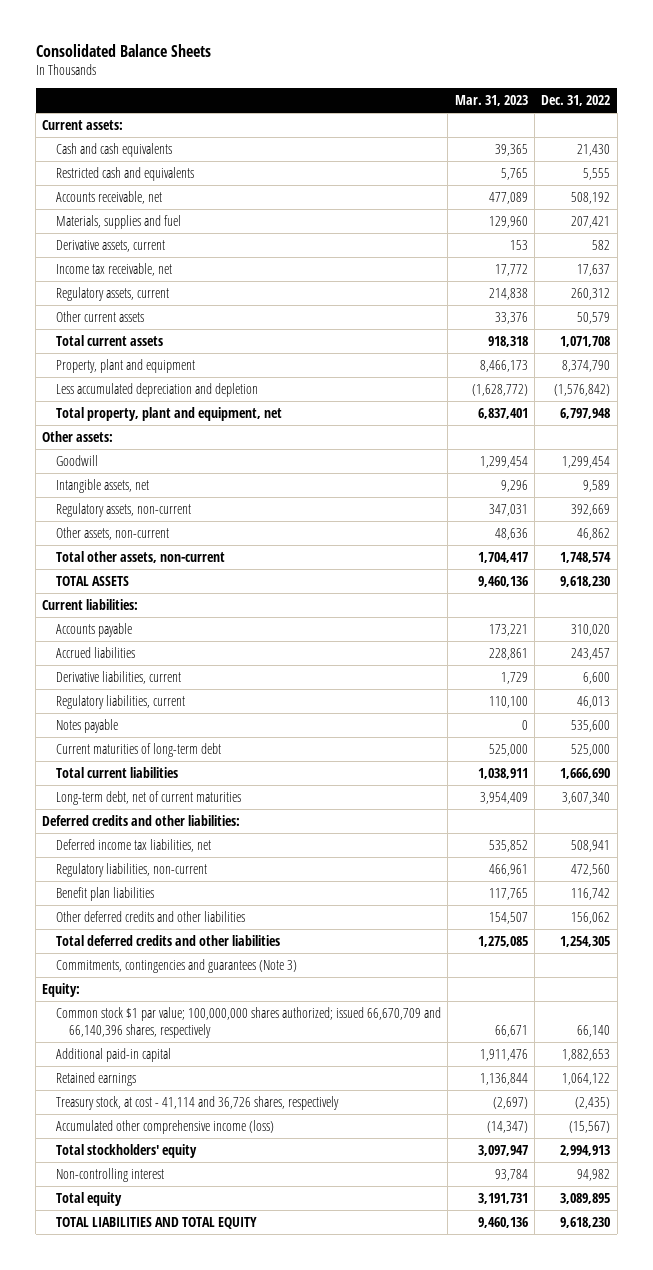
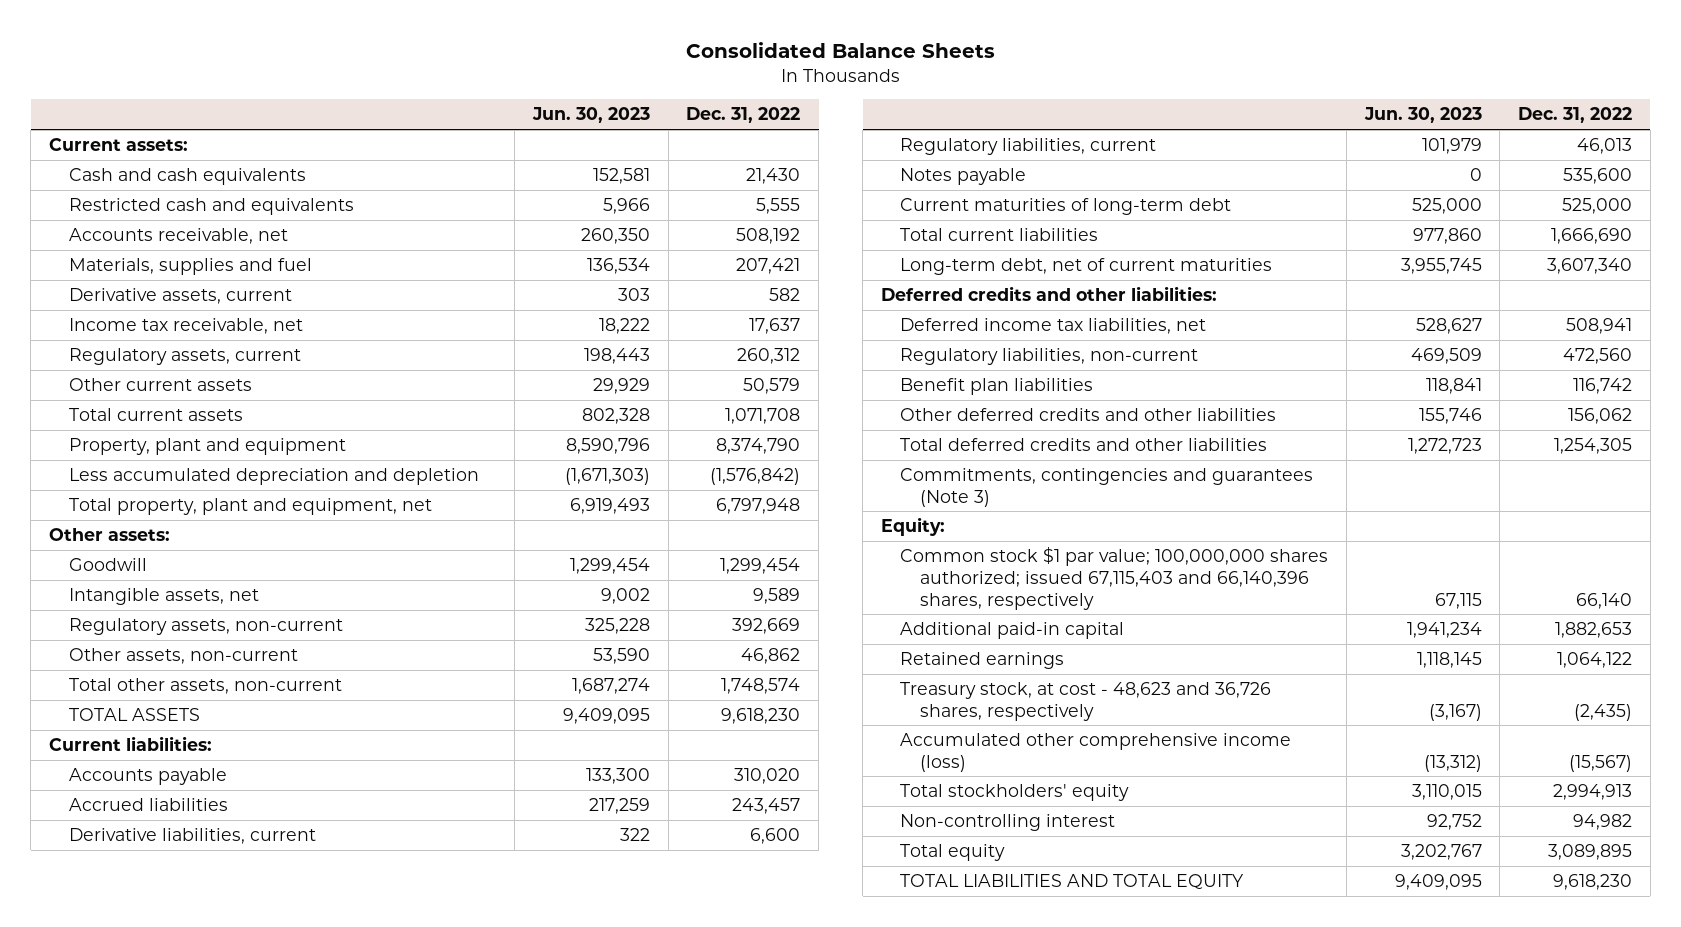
- | Mar. 31, 2023 | Dec. 31, 2022
+ | Jun. 30, 2023 | Dec. 31, 2022
- Common stock $1 par value; 100,000,000 shares authorized; issued 66,670,709 and 66,140,396 shares, respectively | 66,671 | 66,140
+ Common stock $1 par value; 100,000,000 shares authorized; issued 67,115,403 and 66,140,396 shares, respectively | 67,115 | 66,140
- Treasury stock, at cost - 41,114 and 36,726 shares, respectively | (2,697) | (2,435)
+ Treasury stock, at cost - 48,623 and 36,726 shares, respectively | (3,167) | (2,435)

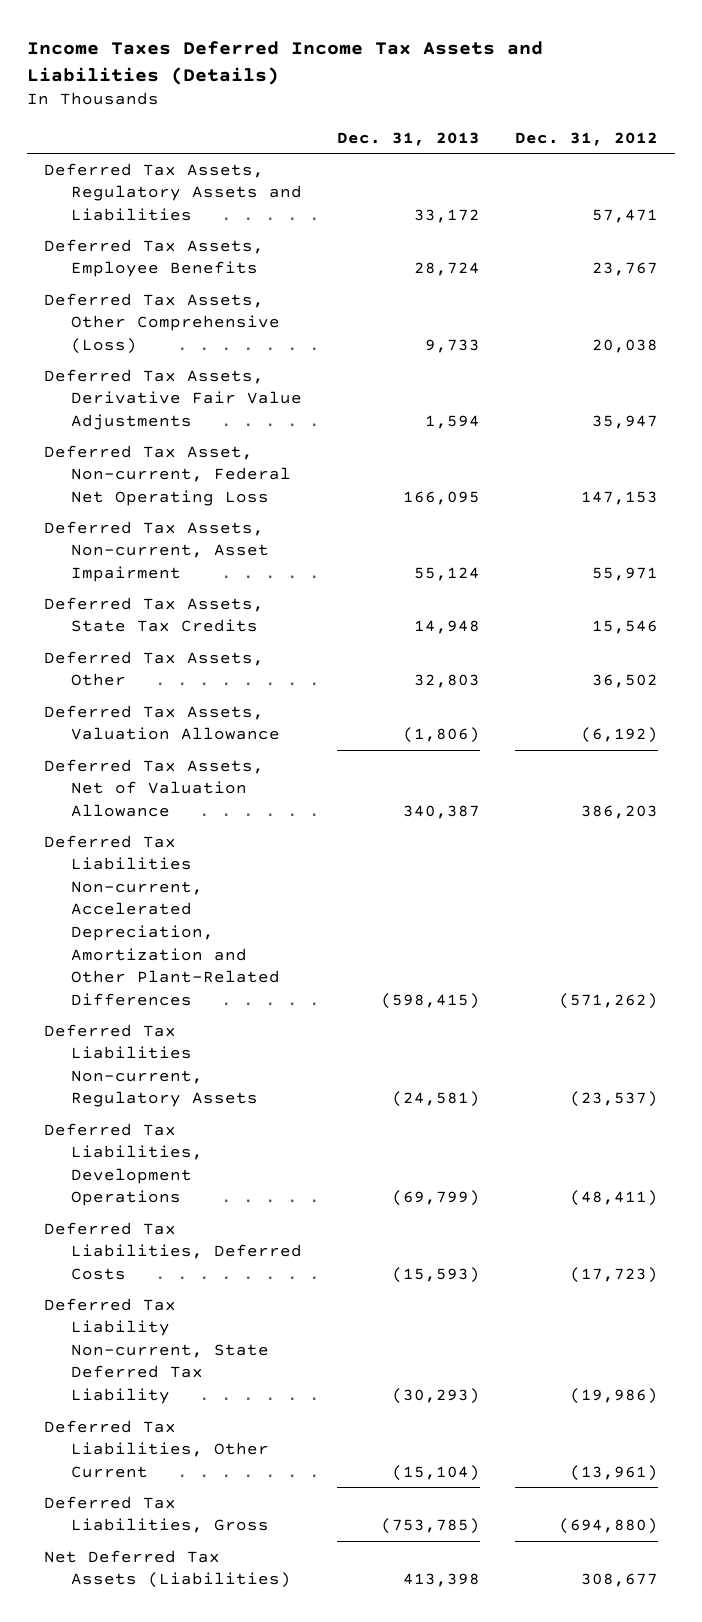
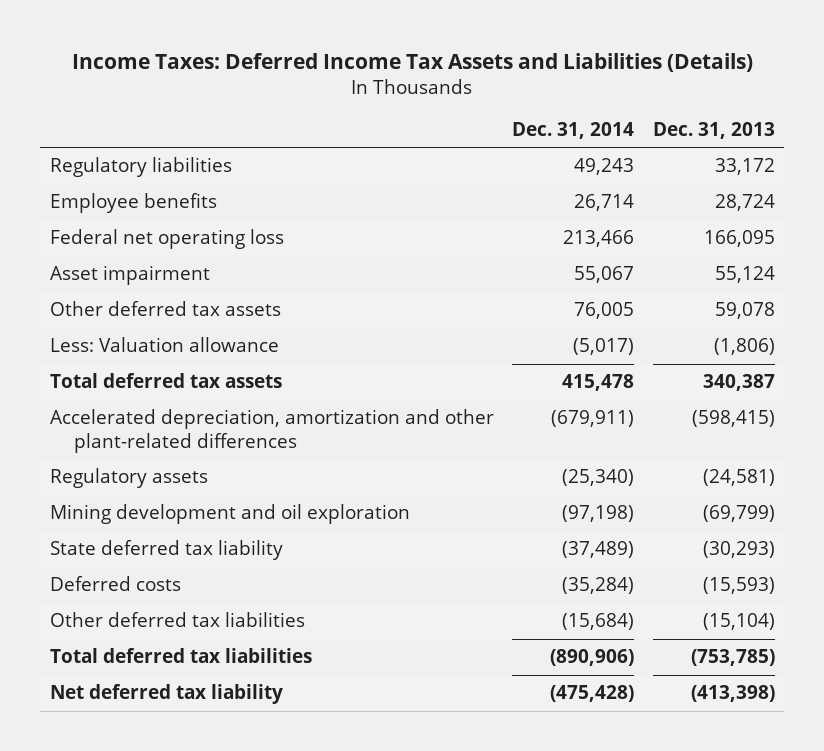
- Income Taxes Deferred Income Tax Assets and Liabilities (Details)
+ Income Taxes: Deferred Income Tax Assets and Liabilities (Details)
- | Dec. 31, 2013 | Dec. 31, 2012
+ | Dec. 31, 2014 | Dec. 31, 2013
- Deferred Tax Assets, Regulatory Assets and Liabilities | 33,172 | 57,471
- Deferred Tax Assets, Employee Benefits | 28,724 | 23,767
- Deferred Tax Assets, Other Comprehensive (Loss) | 9,733 | 20,038
- Deferred Tax Assets, Derivative Fair Value Adjustments | 1,594 | 35,947
- Deferred Tax Asset, Non-current, Federal Net Operating Loss | 166,095 | 147,153
- Deferred Tax Assets, Non-current, Asset Impairment | 55,124 | 55,971
- Deferred Tax Assets, State Tax Credits | 14,948 | 15,546
- Deferred Tax Assets, Other | 32,803 | 36,502
- Deferred Tax Assets, Valuation Allowance | (1,806) | (6,192)
- Deferred Tax Assets, Net of Valuation Allowance | 340,387 | 386,203
- Deferred Tax Liabilities Non-current, Accelerated Depreciation, Amortization and Other Plant-Related Differences | (598,415) | (571,262)
- Deferred Tax Liabilities Non-current, Regulatory Assets | (24,581) | (23,537)
- Deferred Tax Liabilities, Development Operations | (69,799) | (48,411)
- Deferred Tax Liabilities, Deferred Costs | (15,593) | (17,723)
- Deferred Tax Liability Non-current, State Deferred Tax Liability | (30,293) | (19,986)
- Deferred Tax Liabilities, Other Current | (15,104) | (13,961)
- Deferred Tax Liabilities, Gross | (753,785) | (694,880)
- Net Deferred Tax Assets (Liabilities) | 413,398 | 308,677
+ Regulatory liabilities | 49,243 | 33,172
+ Employee benefits | 26,714 | 28,724
+ Federal net operating loss | 213,466 | 166,095
+ Asset impairment | 55,067 | 55,124
+ Other deferred tax assets | 76,005 | 59,078
+ Less: Valuation allowance | (5,017) | (1,806)
+ Total deferred tax assets | 415,478 | 340,387
+ Accelerated depreciation, amortization and other plant-related differences | (679,911) | (598,415)
+ Regulatory assets | (25,340) | (24,581)
+ Mining development and oil exploration | (97,198) | (69,799)
+ State deferred tax liability | (37,489) | (30,293)
+ Deferred costs | (35,284) | (15,593)
+ Other deferred tax liabilities | (15,684) | (15,104)
+ Total deferred tax liabilities | (890,906) | (753,785)
+ Net deferred tax liability | (475,428) | (413,398)

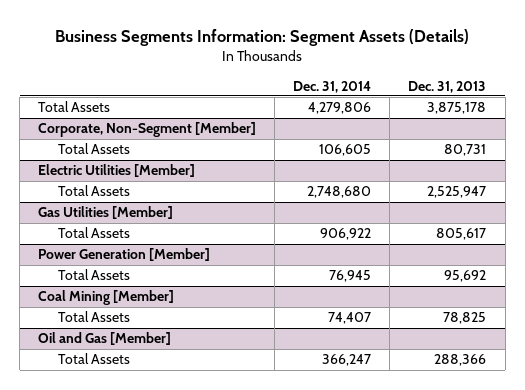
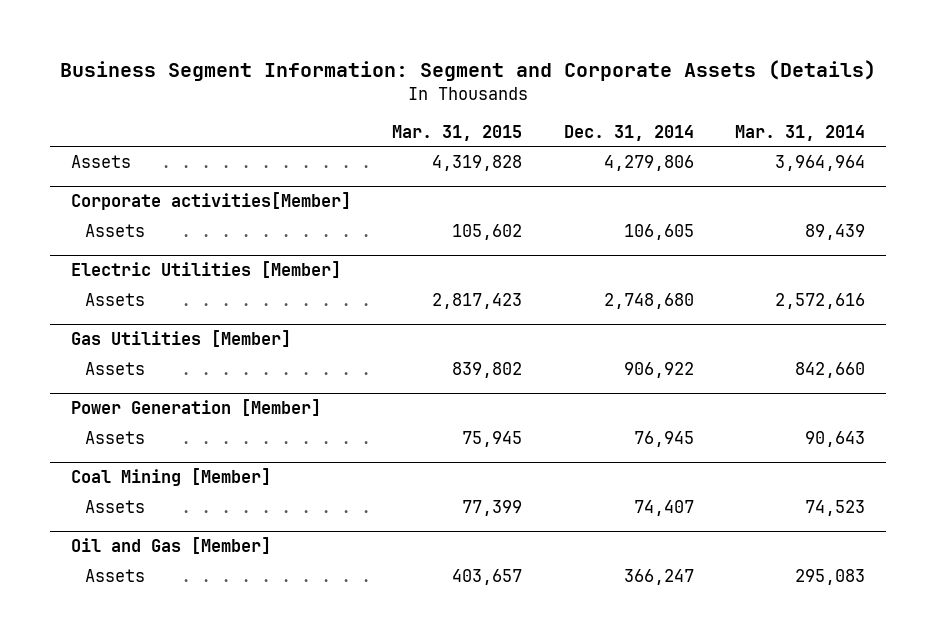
- Business Segments Information: Segment Assets (Details)
+ Business Segment Information: Segment and Corporate Assets (Details)
- | Dec. 31, 2014 | Dec. 31, 2013
+ | Mar. 31, 2015 | Dec. 31, 2014 | Mar. 31, 2014
- Total Assets | 4,279,806 | 3,875,178
- Corporate, Non-Segment [Member]
- Total Assets | 106,605 | 80,731
+ Assets | 4,319,828 | 4,279,806 | 3,964,964
+ Corporate activities[Member]
+ Assets | 105,602 | 106,605 | 89,439
@ Electric Utilities [Member]
- Total Assets | 2,748,680 | 2,525,947
+ Assets | 2,817,423 | 2,748,680 | 2,572,616
@ Gas Utilities [Member]
- Total Assets | 906,922 | 805,617
+ Assets | 839,802 | 906,922 | 842,660
@ Power Generation [Member]
- Total Assets | 76,945 | 95,692
+ Assets | 75,945 | 76,945 | 90,643
@ Coal Mining [Member]
- Total Assets | 74,407 | 78,825
+ Assets | 77,399 | 74,407 | 74,523
@ Oil and Gas [Member]
- Total Assets | 366,247 | 288,366
+ Assets | 403,657 | 366,247 | 295,083

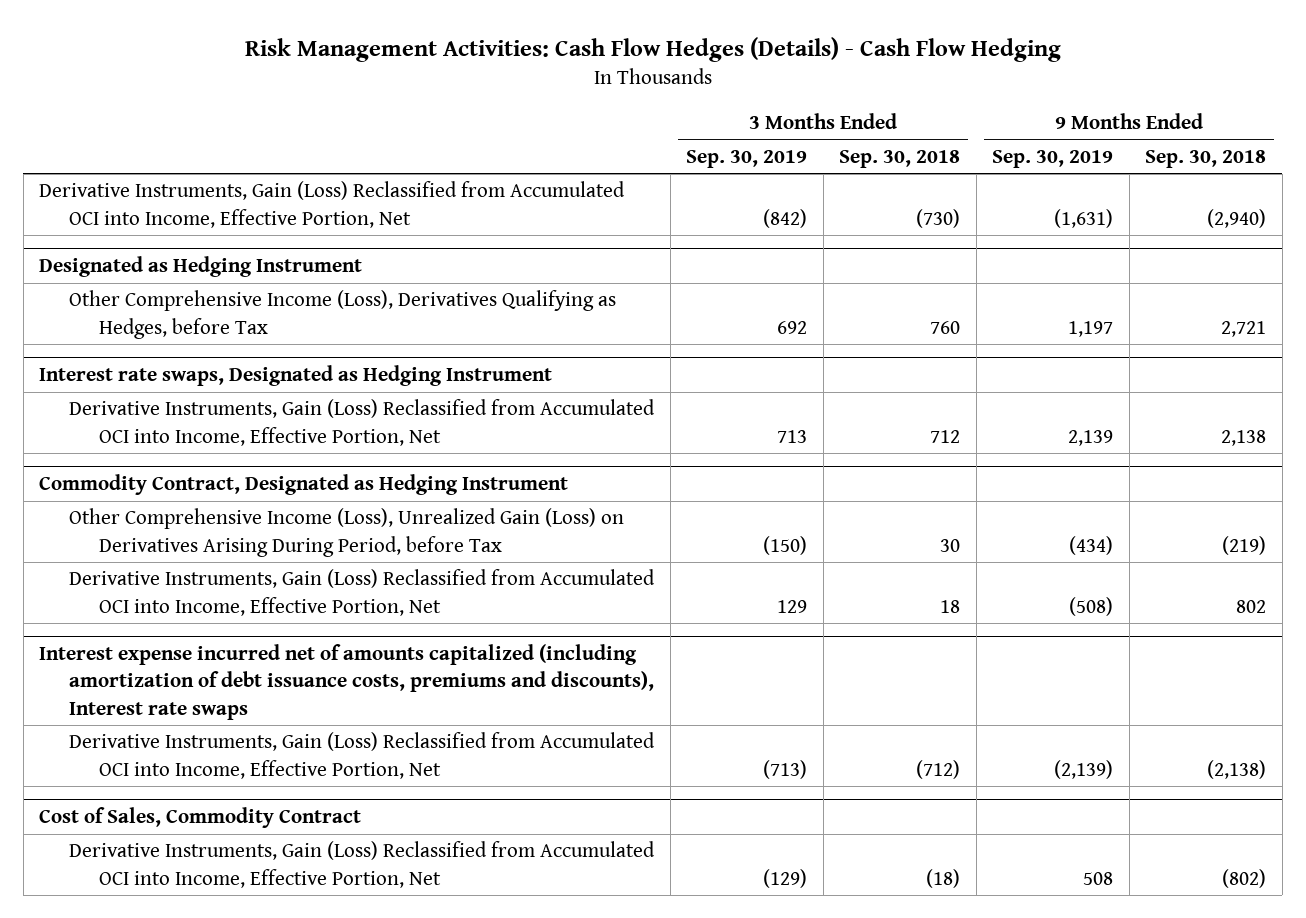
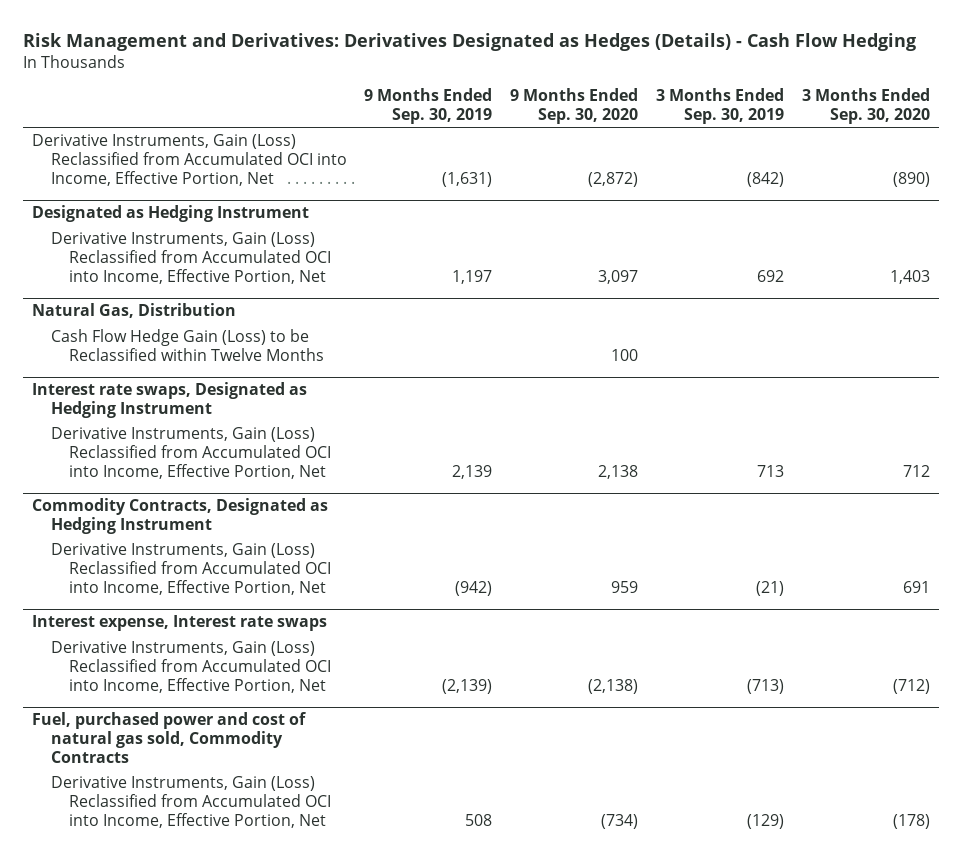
- Risk Management Activities: Cash Flow Hedges (Details) - Cash Flow Hedging
+ Risk Management and Derivatives: Derivatives Designated as Hedges (Details) - Cash Flow Hedging
- | 3 Months Ended Sep. 30, 2019 | 3 Months Ended Sep. 30, 2018 | 9 Months Ended Sep. 30, 2019 | 9 Months Ended Sep. 30, 2018
+ | 9 Months Ended Sep. 30, 2019 | 9 Months Ended Sep. 30, 2020 | 3 Months Ended Sep. 30, 2019 | 3 Months Ended Sep. 30, 2020
@ Designated as Hedging Instrument
- Other Comprehensive Income (Loss), Derivatives Qualifying as Hedges, before Tax | 692 | 760 | 1,197 | 2,721
+ Derivative Instruments, Gain (Loss) Reclassified from Accumulated OCI into Income, Effective Portion, Net | 1,197 | 3,097 | 692 | 1,403
+ Natural Gas, Distribution
+ Cash Flow Hedge Gain (Loss) to be Reclassified within Twelve Months | | 100 | |
- Commodity Contract, Designated as Hedging Instrument
- Other Comprehensive Income (Loss), Unrealized Gain (Loss) on Derivatives Arising During Period, before Tax | (150) | 30 | (434) | (219)
- Derivative Instruments, Gain (Loss) Reclassified from Accumulated OCI into Income, Effective Portion, Net | 129 | 18 | (508) | 802
- Interest expense incurred net of amounts capitalized (including amortization of debt issuance costs, premiums and discounts), Interest rate swaps
+ Commodity Contracts, Designated as Hedging Instrument
+ Derivative Instruments, Gain (Loss) Reclassified from Accumulated OCI into Income, Effective Portion, Net | (942) | 959 | (21) | 691
+ Interest expense, Interest rate swaps
- Cost of Sales, Commodity Contract
+ Fuel, purchased power and cost of natural gas sold, Commodity Contracts

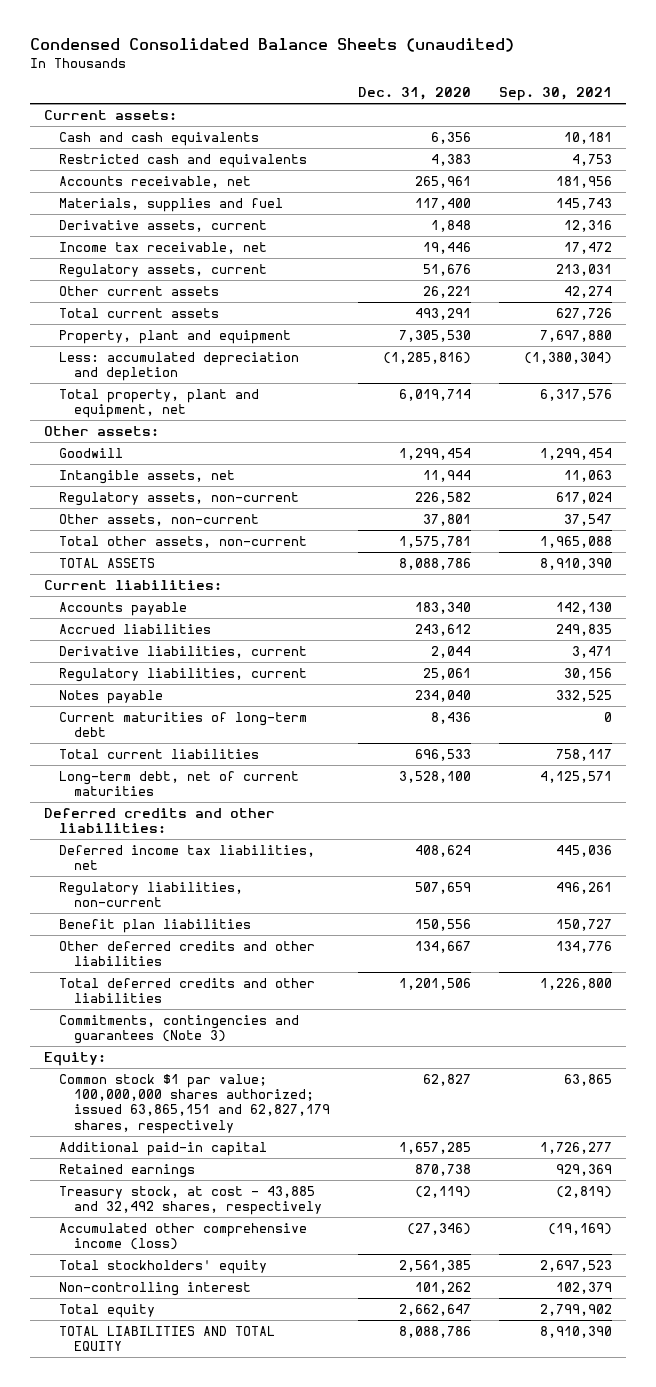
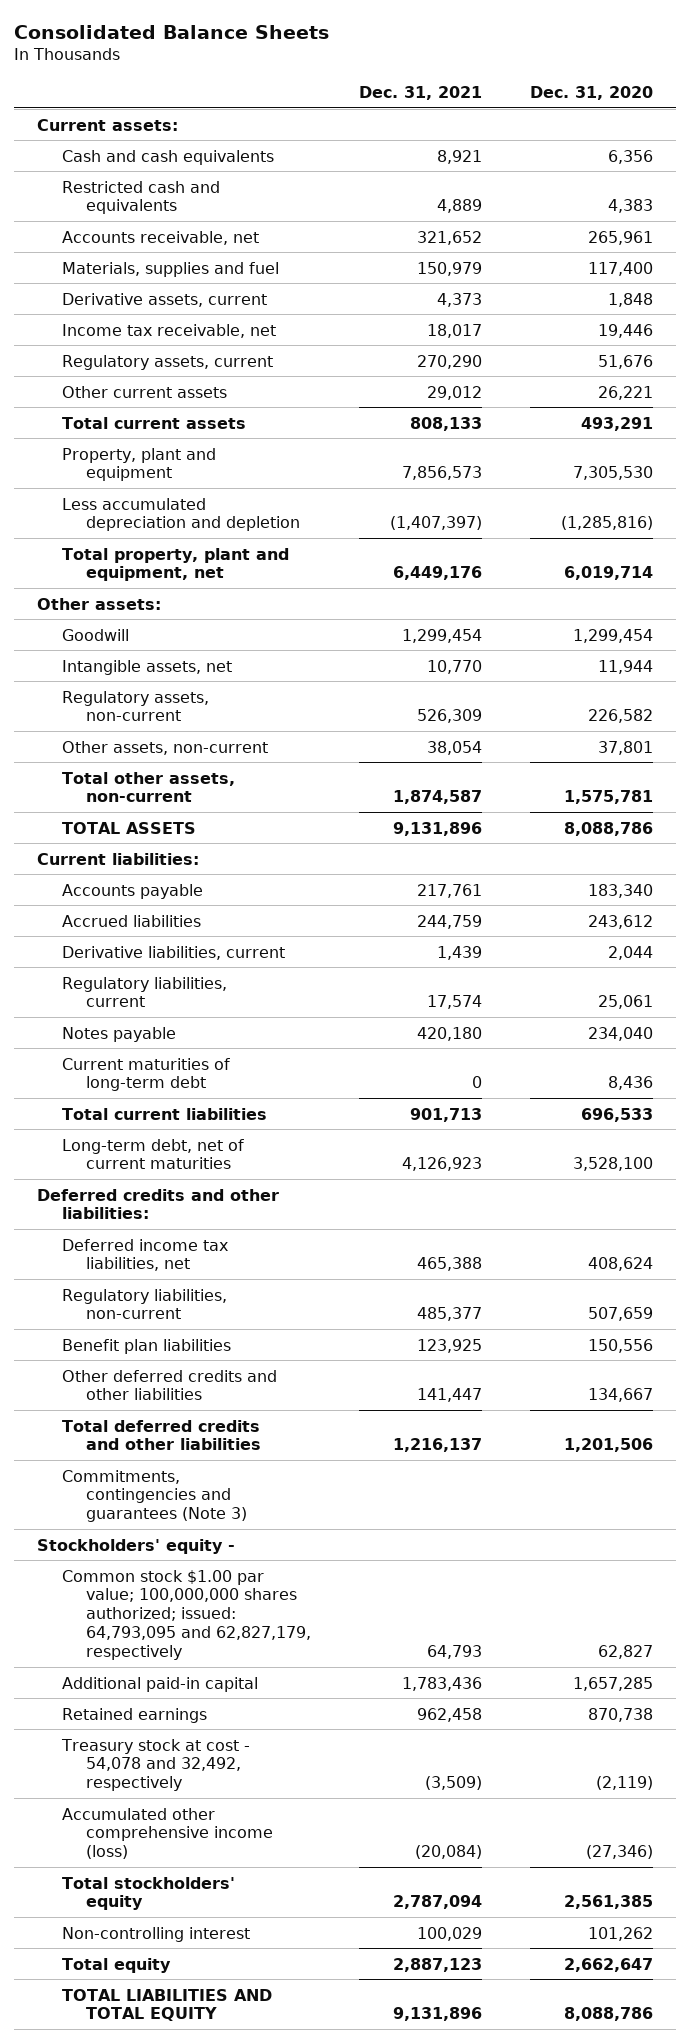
- Condensed Consolidated Balance Sheets (unaudited)
+ Consolidated Balance Sheets
- | Dec. 31, 2020 | Sep. 30, 2021
+ | Dec. 31, 2021 | Dec. 31, 2020
- Less: accumulated depreciation and depletion | (1,285,816) | (1,380,304)
+ Less accumulated depreciation and depletion | (1,407,397) | (1,285,816)
- Equity:
- Common stock $1 par value; 100,000,000 shares authorized; issued 63,865,151 and 62,827,179 shares, respectively | 62,827 | 63,865
+ Stockholders' equity -
+ Common stock $1.00 par value; 100,000,000 shares authorized; issued: 64,793,095 and 62,827,179, respectively | 64,793 | 62,827
- Treasury stock, at cost - 43,885 and 32,492 shares, respectively | (2,119) | (2,819)
+ Treasury stock at cost - 54,078 and 32,492, respectively | (3,509) | (2,119)

